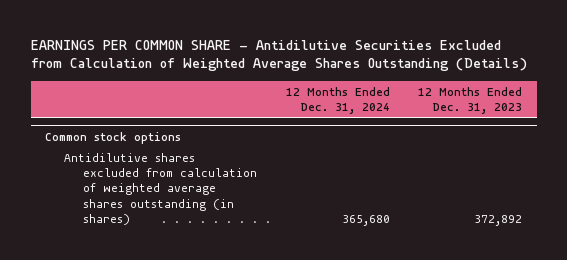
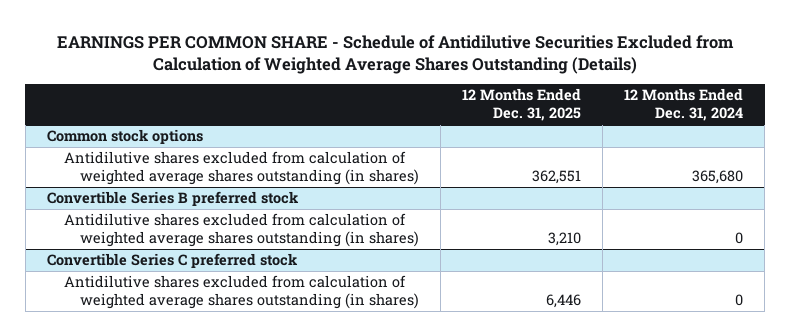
- EARNINGS PER COMMON SHARE - Antidilutive Securities Excluded from Calculation of Weighted Average Shares Outstanding (Details)
+ EARNINGS PER COMMON SHARE - Schedule of Antidilutive Securities Excluded from Calculation of Weighted Average Shares Outstanding (Details)
- | 12 Months Ended Dec. 31, 2024 | 12 Months Ended Dec. 31, 2023
+ | 12 Months Ended Dec. 31, 2025 | 12 Months Ended Dec. 31, 2024
+ Convertible Series B preferred stock
+ Antidilutive shares excluded from calculation of weighted average shares outstanding (in shares) | 3,210 | 0
+ Convertible Series C preferred stock
+ Antidilutive shares excluded from calculation of weighted average shares outstanding (in shares) | 6,446 | 0

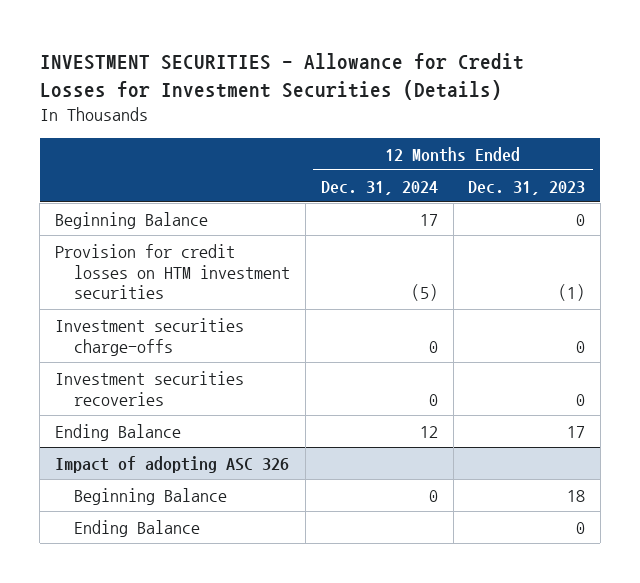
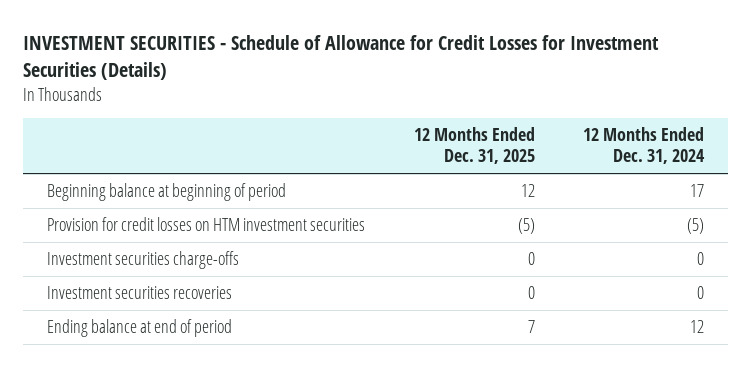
- INVESTMENT SECURITIES - Allowance for Credit Losses for Investment Securities (Details)
+ INVESTMENT SECURITIES - Schedule of Allowance for Credit Losses for Investment Securities (Details)
- | 12 Months Ended Dec. 31, 2024 | 12 Months Ended Dec. 31, 2023
+ | 12 Months Ended Dec. 31, 2025 | 12 Months Ended Dec. 31, 2024
- Beginning Balance | 17 | 0
+ Beginning balance at beginning of period | 12 | 17
- Ending Balance | 12 | 17
- Impact of adopting ASC 326
- Beginning Balance | 0 | 18
- Ending Balance | | 0
+ Ending balance at end of period | 7 | 12

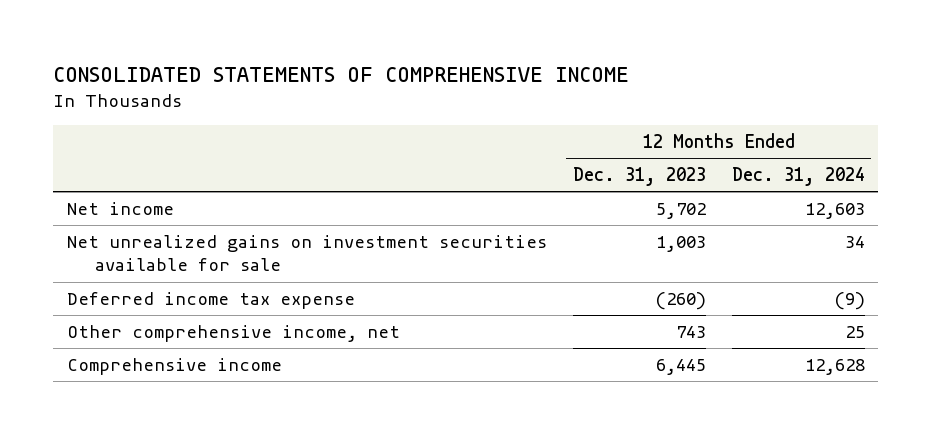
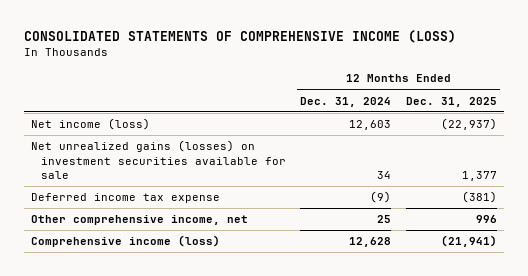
- CONSOLIDATED STATEMENTS OF COMPREHENSIVE INCOME
+ CONSOLIDATED STATEMENTS OF COMPREHENSIVE INCOME (LOSS)
- | 12 Months Ended Dec. 31, 2023 | 12 Months Ended Dec. 31, 2024
+ | 12 Months Ended Dec. 31, 2024 | 12 Months Ended Dec. 31, 2025
- Net income | 5,702 | 12,603
- Net unrealized gains on investment securities available for sale | 1,003 | 34
+ Net income (loss) | 12,603 | (22,937)
+ Net unrealized gains (losses) on investment securities available for sale | 34 | 1,377
- Comprehensive income | 6,445 | 12,628
+ Comprehensive income (loss) | 12,628 | (21,941)

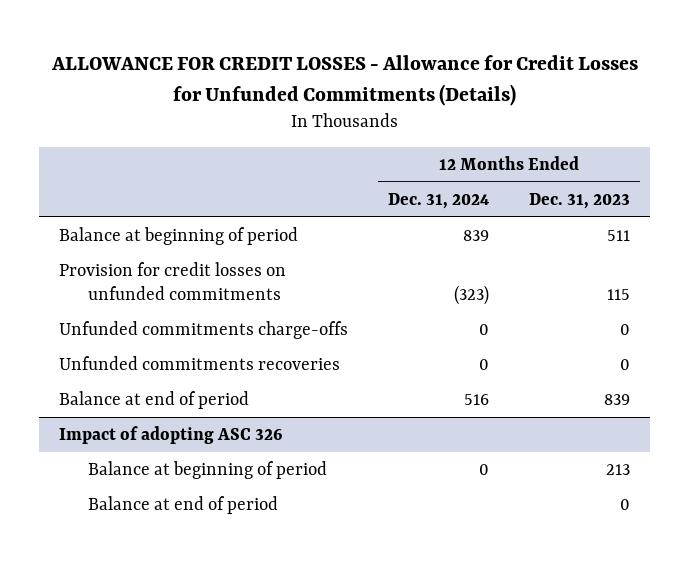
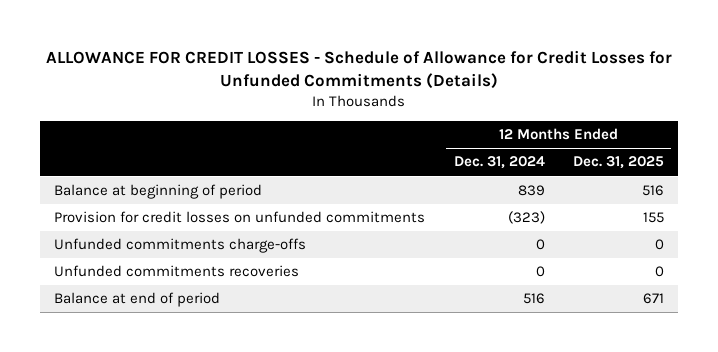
- ALLOWANCE FOR CREDIT LOSSES - Allowance for Credit Losses for Unfunded Commitments (Details)
+ ALLOWANCE FOR CREDIT LOSSES - Schedule of Allowance for Credit Losses for Unfunded Commitments (Details)
- | 12 Months Ended Dec. 31, 2024 | 12 Months Ended Dec. 31, 2023
+ | 12 Months Ended Dec. 31, 2024 | 12 Months Ended Dec. 31, 2025
- Impact of adopting ASC 326
- Balance at beginning of period | 0 | 213
- Balance at end of period | | 0

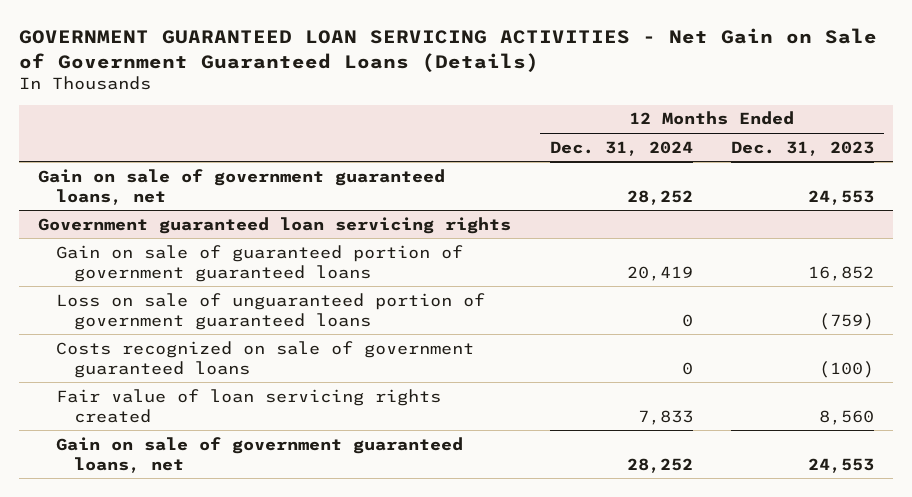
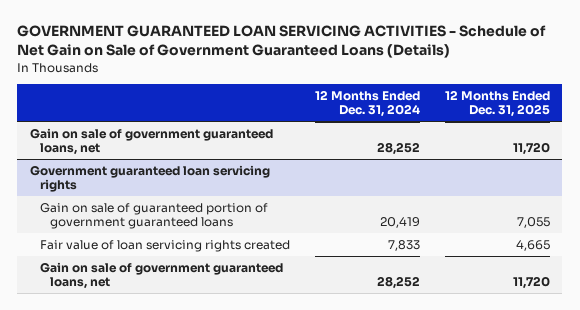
- GOVERNMENT GUARANTEED LOAN SERVICING ACTIVITIES - Net Gain on Sale of Government Guaranteed Loans (Details)
+ GOVERNMENT GUARANTEED LOAN SERVICING ACTIVITIES - Schedule of Net Gain on Sale of Government Guaranteed Loans (Details)
- | 12 Months Ended Dec. 31, 2024 | 12 Months Ended Dec. 31, 2023
+ | 12 Months Ended Dec. 31, 2024 | 12 Months Ended Dec. 31, 2025
@ Government guaranteed loan servicing rights
- Loss on sale of unguaranteed portion of government guaranteed loans | 0 | (759)
- Costs recognized on sale of government guaranteed loans | 0 | (100)

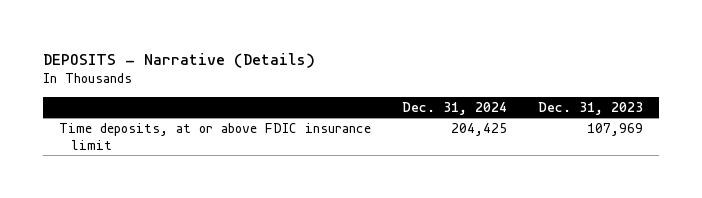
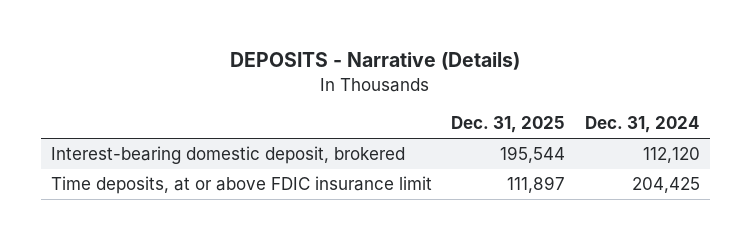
- | Dec. 31, 2024 | Dec. 31, 2023
+ | Dec. 31, 2025 | Dec. 31, 2024
+ Interest-bearing domestic deposit, brokered | 195,544 | 112,120

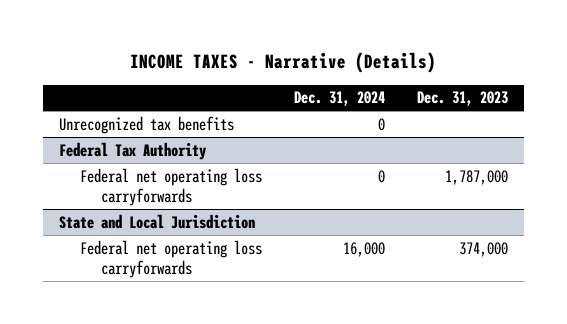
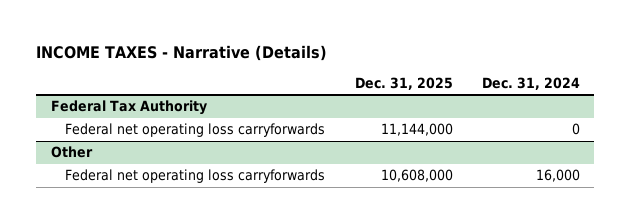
- | Dec. 31, 2024 | Dec. 31, 2023
+ | Dec. 31, 2025 | Dec. 31, 2024
- Unrecognized tax benefits | 0 |
- State and Local Jurisdiction
+ Other

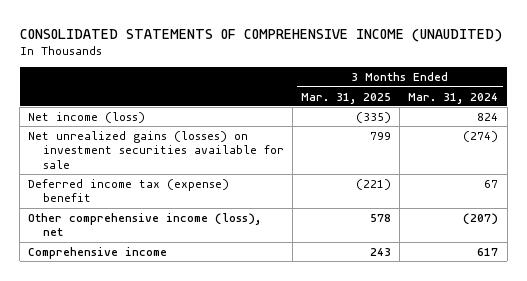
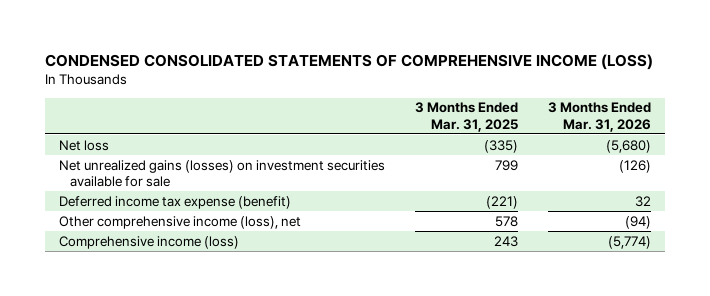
- CONSOLIDATED STATEMENTS OF COMPREHENSIVE INCOME (UNAUDITED)
+ CONDENSED CONSOLIDATED STATEMENTS OF COMPREHENSIVE INCOME (LOSS)
- | 3 Months Ended Mar. 31, 2025 | 3 Months Ended Mar. 31, 2024
+ | 3 Months Ended Mar. 31, 2025 | 3 Months Ended Mar. 31, 2026
- Net income (loss) | (335) | 824
+ Net loss | (335) | (5,680)
- Deferred income tax (expense) benefit | (221) | 67
+ Deferred income tax expense (benefit) | (221) | 32
- Comprehensive income | 243 | 617
+ Comprehensive income (loss) | 243 | (5,774)

